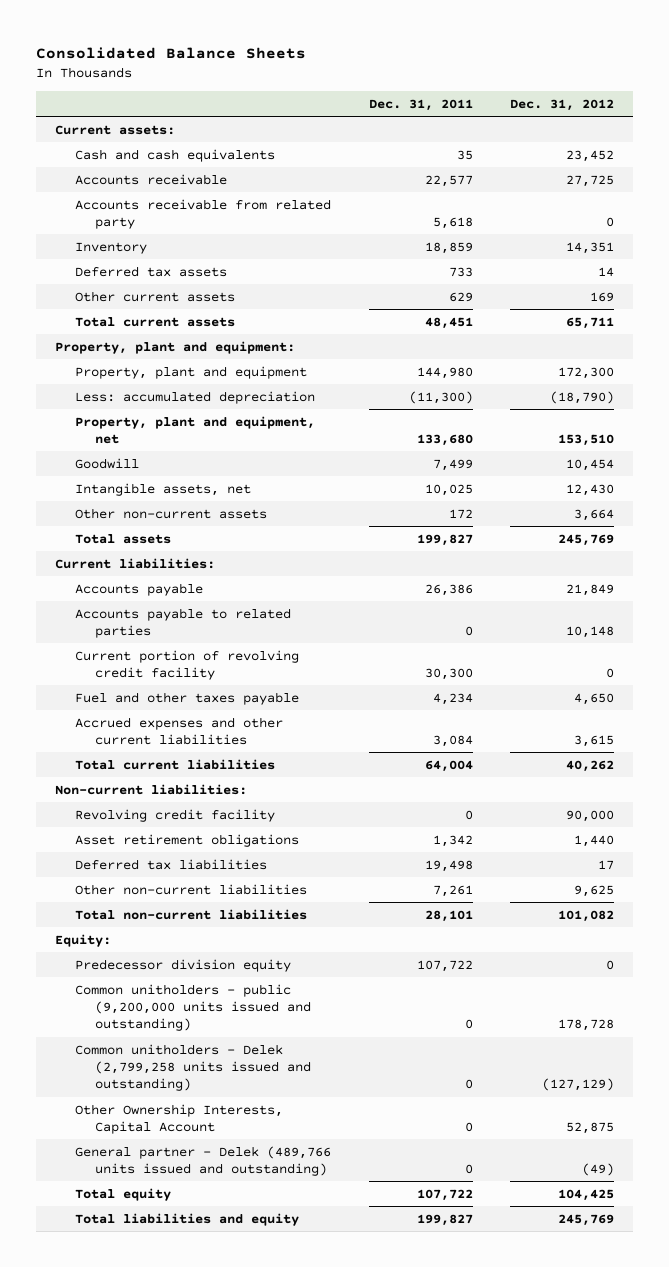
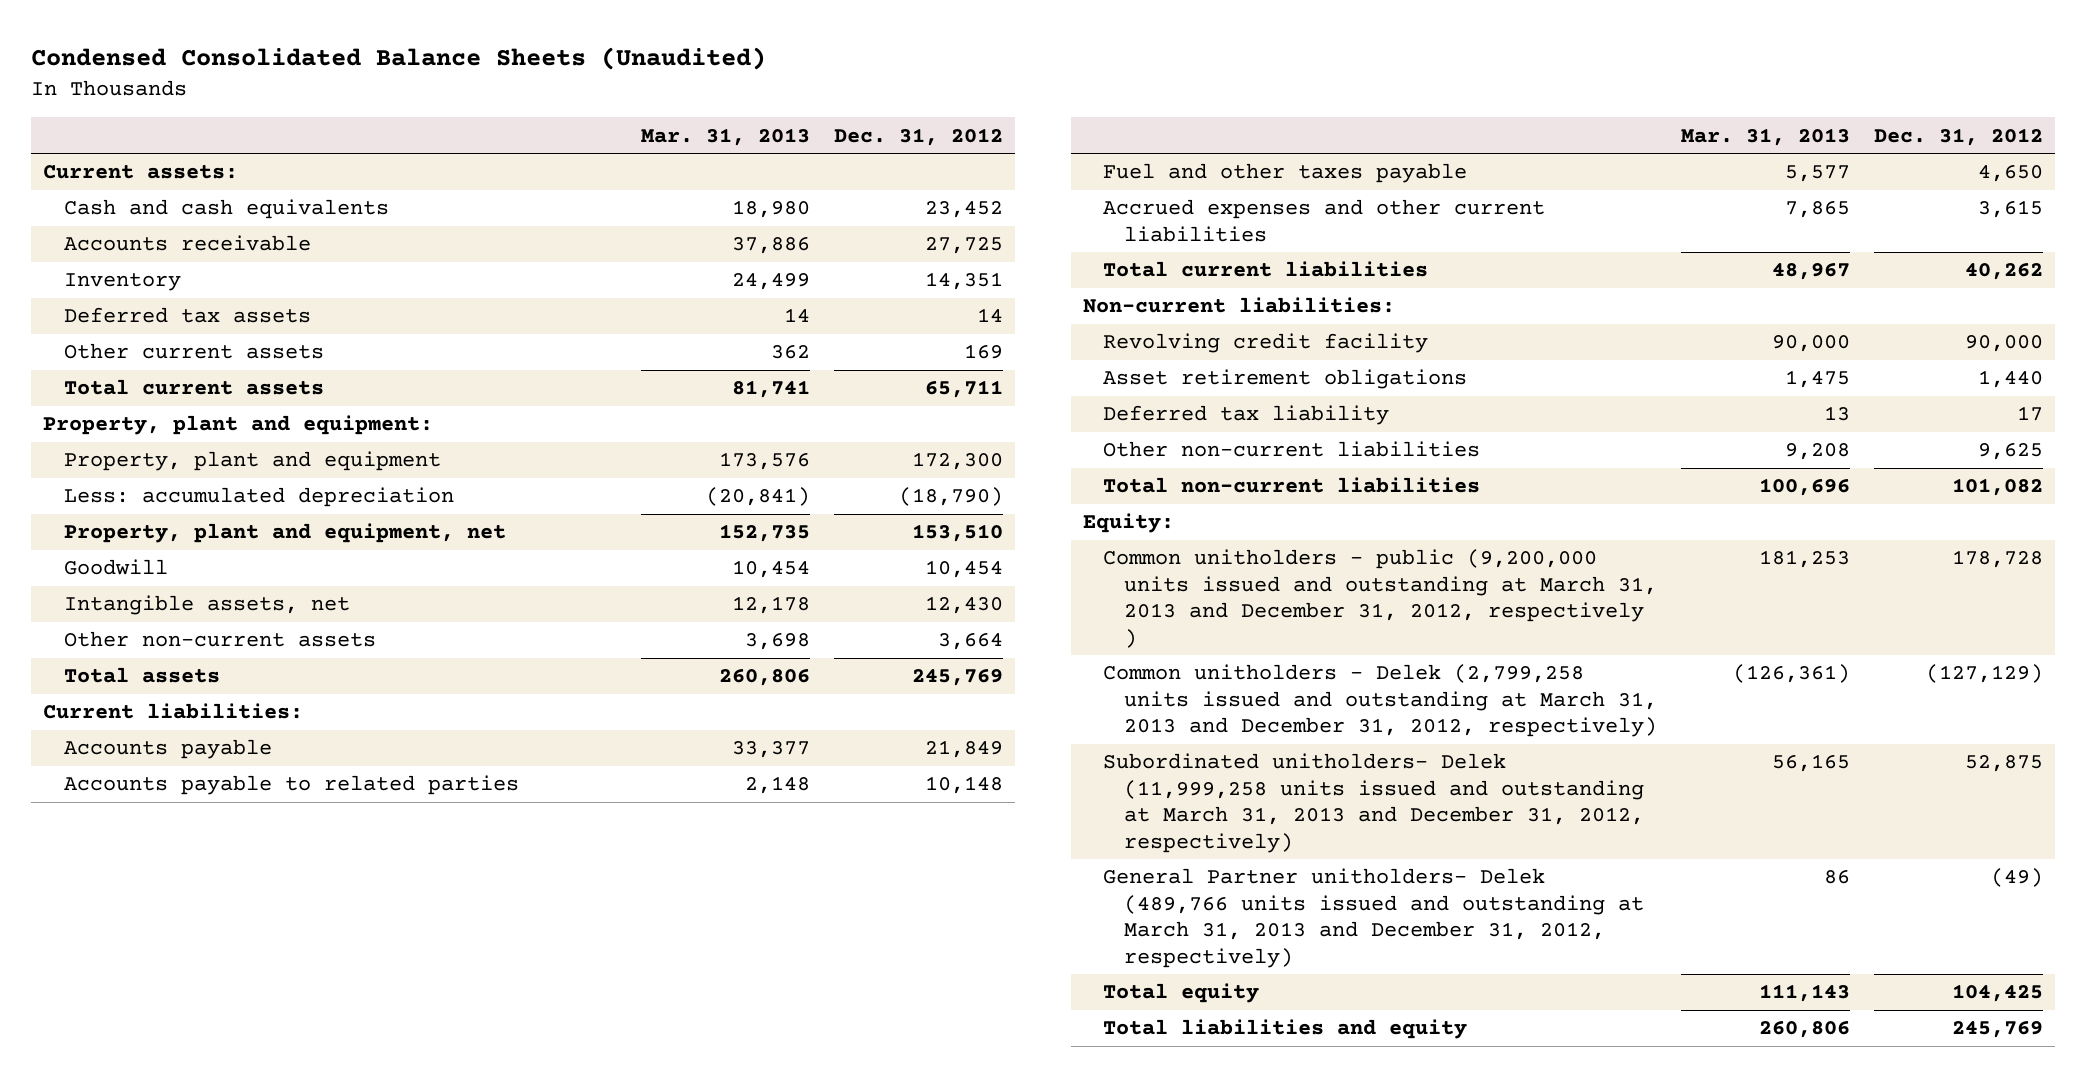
- Consolidated Balance Sheets
+ Condensed Consolidated Balance Sheets (Unaudited)
- | Dec. 31, 2011 | Dec. 31, 2012
+ | Mar. 31, 2013 | Dec. 31, 2012
- Accounts receivable from related party | 5,618 | 0
- Current portion of revolving credit facility | 30,300 | 0
- Deferred tax liabilities | 19,498 | 17
+ Deferred tax liability | 13 | 17
- Predecessor division equity | 107,722 | 0
- Common unitholders - public (9,200,000 units issued and outstanding) | 0 | 178,728
- Common unitholders - Delek (2,799,258 units issued and outstanding) | 0 | (127,129)
- Other Ownership Interests, Capital Account | 0 | 52,875
- General partner - Delek (489,766 units issued and outstanding) | 0 | (49)
+ Common unitholders - public (9,200,000 units issued and outstanding at March 31, 2013 and December 31, 2012, respectively ) | 181,253 | 178,728
+ Common unitholders - Delek (2,799,258 units issued and outstanding at March 31, 2013 and December 31, 2012, respectively) | (126,361) | (127,129)
+ Subordinated unitholders- Delek (11,999,258 units issued and outstanding at March 31, 2013 and December 31, 2012, respectively) | 56,165 | 52,875
+ General Partner unitholders- Delek (489,766 units issued and outstanding at March 31, 2013 and December 31, 2012, respectively) | 86 | (49)

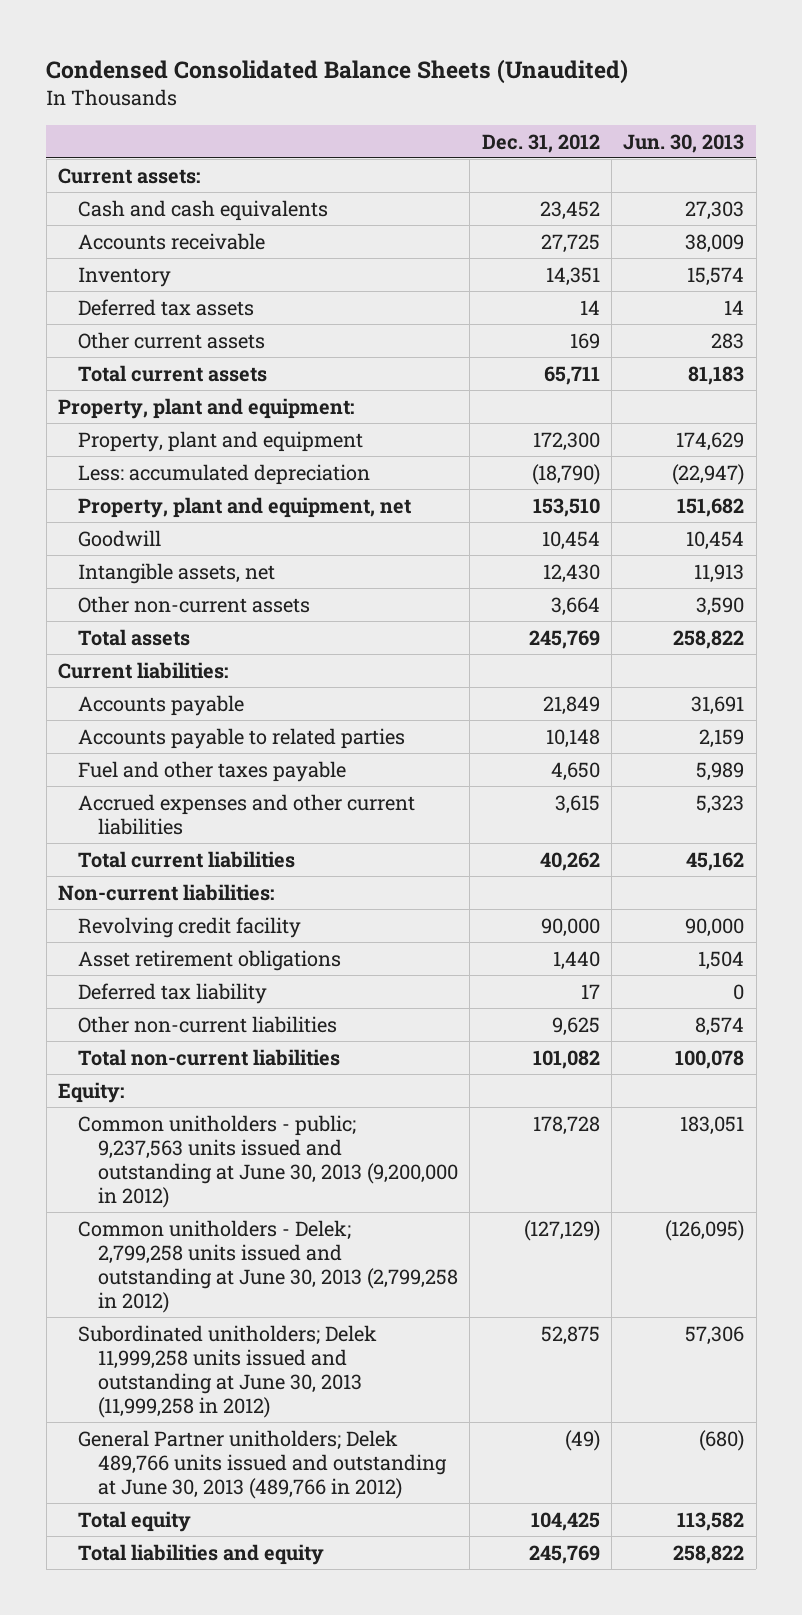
- | Mar. 31, 2013 | Dec. 31, 2012
+ | Dec. 31, 2012 | Jun. 30, 2013
- Common unitholders - public (9,200,000 units issued and outstanding at March 31, 2013 and December 31, 2012, respectively ) | 181,253 | 178,728
- Common unitholders - Delek (2,799,258 units issued and outstanding at March 31, 2013 and December 31, 2012, respectively) | (126,361) | (127,129)
- Subordinated unitholders- Delek (11,999,258 units issued and outstanding at March 31, 2013 and December 31, 2012, respectively) | 56,165 | 52,875
- General Partner unitholders- Delek (489,766 units issued and outstanding at March 31, 2013 and December 31, 2012, respectively) | 86 | (49)
+ Common unitholders - public; 9,237,563 units issued and outstanding at June 30, 2013 (9,200,000 in 2012) | 178,728 | 183,051
+ Common unitholders - Delek; 2,799,258 units issued and outstanding at June 30, 2013 (2,799,258 in 2012) | (127,129) | (126,095)
+ Subordinated unitholders; Delek 11,999,258 units issued and outstanding at June 30, 2013 (11,999,258 in 2012) | 52,875 | 57,306
+ General Partner unitholders; Delek 489,766 units issued and outstanding at June 30, 2013 (489,766 in 2012) | (49) | (680)

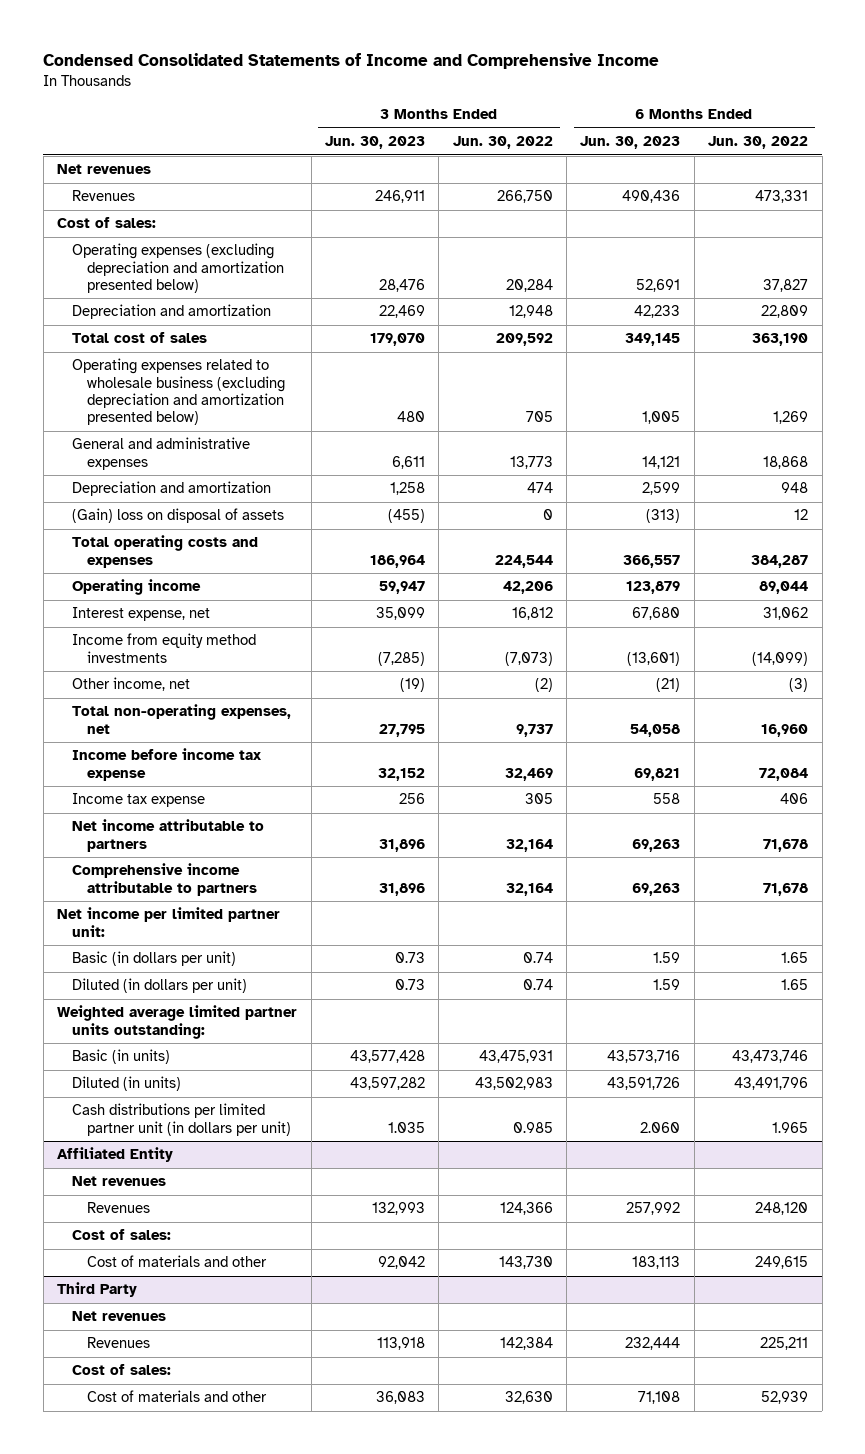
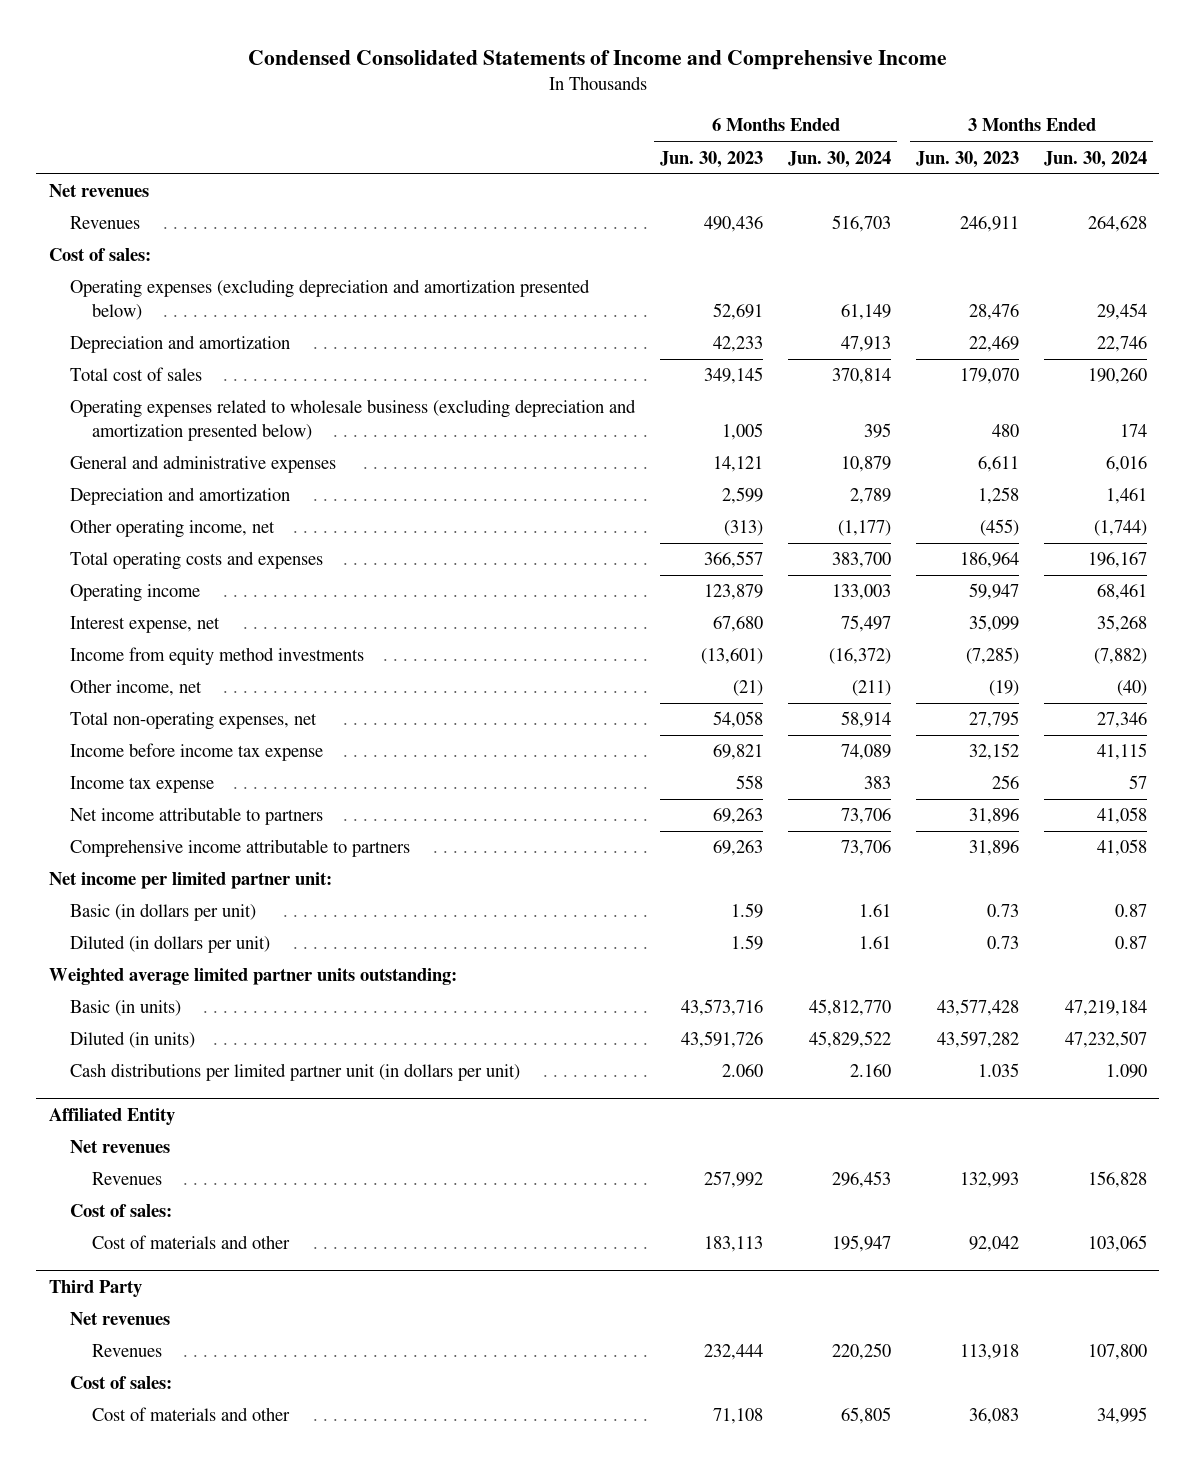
- | 3 Months Ended Jun. 30, 2023 | 3 Months Ended Jun. 30, 2022 | 6 Months Ended Jun. 30, 2023 | 6 Months Ended Jun. 30, 2022
+ | 6 Months Ended Jun. 30, 2023 | 6 Months Ended Jun. 30, 2024 | 3 Months Ended Jun. 30, 2023 | 3 Months Ended Jun. 30, 2024
- (Gain) loss on disposal of assets | (455) | 0 | (313) | 12
+ Other operating income, net | (313) | (1,177) | (455) | (1,744)

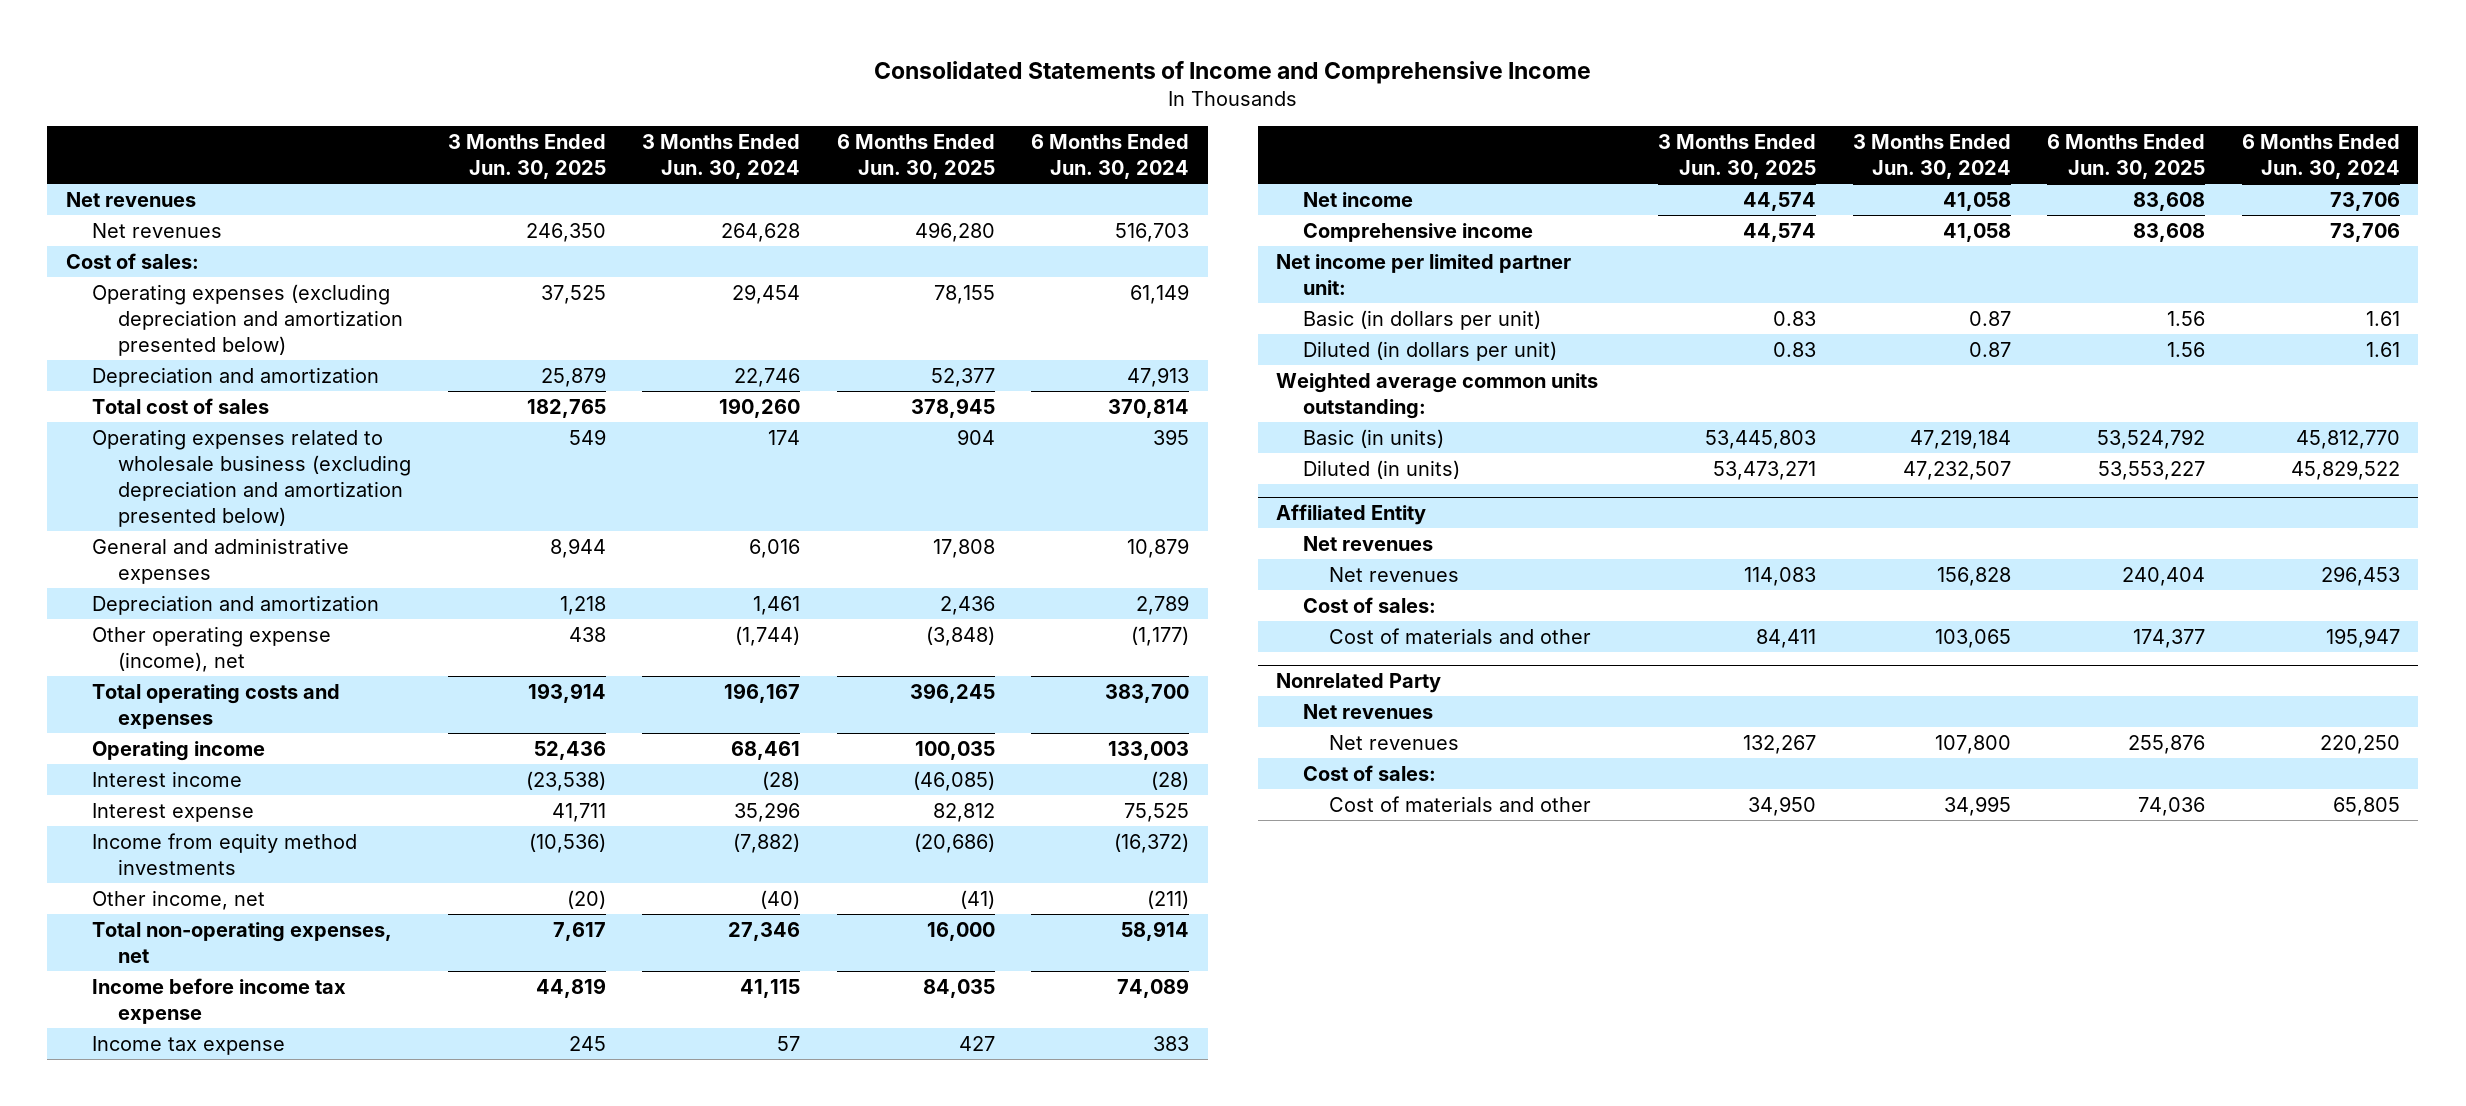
- Condensed Consolidated Statements of Income and Comprehensive Income
+ Consolidated Statements of Income and Comprehensive Income
- | 6 Months Ended Jun. 30, 2023 | 6 Months Ended Jun. 30, 2024 | 3 Months Ended Jun. 30, 2023 | 3 Months Ended Jun. 30, 2024
+ | 3 Months Ended Jun. 30, 2025 | 3 Months Ended Jun. 30, 2024 | 6 Months Ended Jun. 30, 2025 | 6 Months Ended Jun. 30, 2024
- Revenues | 490,436 | 516,703 | 246,911 | 264,628
+ Net revenues | 246,350 | 264,628 | 496,280 | 516,703
- Other operating income, net | (313) | (1,177) | (455) | (1,744)
+ Other operating expense (income), net | 438 | (1,744) | (3,848) | (1,177)
- Interest expense, net | 67,680 | 75,497 | 35,099 | 35,268
+ Interest income | (23,538) | (28) | (46,085) | (28)
+ Interest expense | 41,711 | 35,296 | 82,812 | 75,525
- Net income attributable to partners | 69,263 | 73,706 | 31,896 | 41,058
- Comprehensive income attributable to partners | 69,263 | 73,706 | 31,896 | 41,058
+ Net income | 44,574 | 41,058 | 83,608 | 73,706
+ Comprehensive income | 44,574 | 41,058 | 83,608 | 73,706
- Weighted average limited partner units outstanding:
+ Weighted average common units outstanding:
- Cash distributions per limited partner unit (in dollars per unit) | 2.060 | 2.160 | 1.035 | 1.090
@ Affiliated Entity
- Revenues | 257,992 | 296,453 | 132,993 | 156,828
+ Net revenues | 114,083 | 156,828 | 240,404 | 296,453
- Third Party
+ Nonrelated Party
- Revenues | 232,444 | 220,250 | 113,918 | 107,800
+ Net revenues | 132,267 | 107,800 | 255,876 | 220,250

